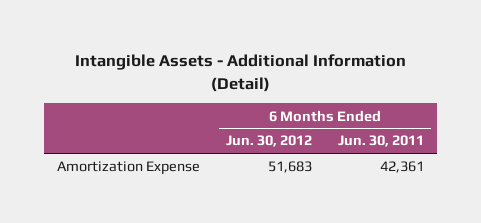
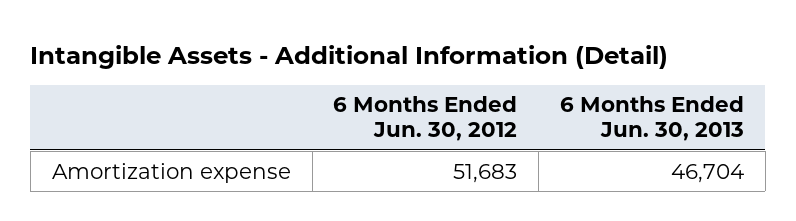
- | 6 Months Ended Jun. 30, 2012 | 6 Months Ended Jun. 30, 2011
+ | 6 Months Ended Jun. 30, 2012 | 6 Months Ended Jun. 30, 2013
- Amortization Expense | 51,683 | 42,361
+ Amortization expense | 51,683 | 46,704

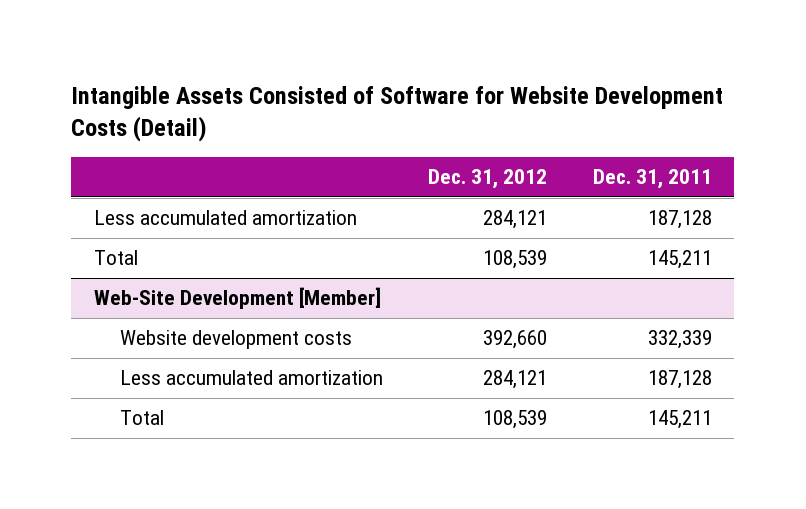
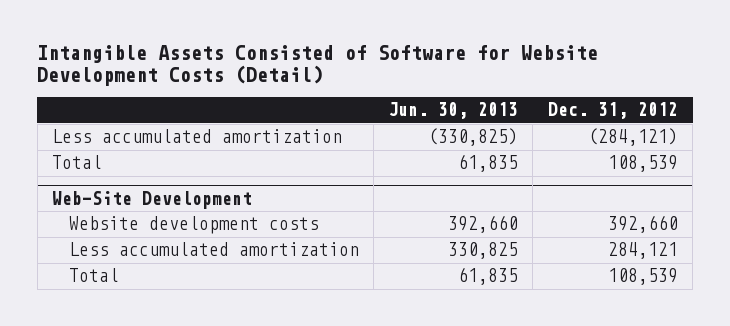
- | Dec. 31, 2012 | Dec. 31, 2011
+ | Jun. 30, 2013 | Dec. 31, 2012
- Less accumulated amortization | 284,121 | 187,128
+ Less accumulated amortization | (330,825) | (284,121)
- Web-Site Development [Member]
+ Web-Site Development

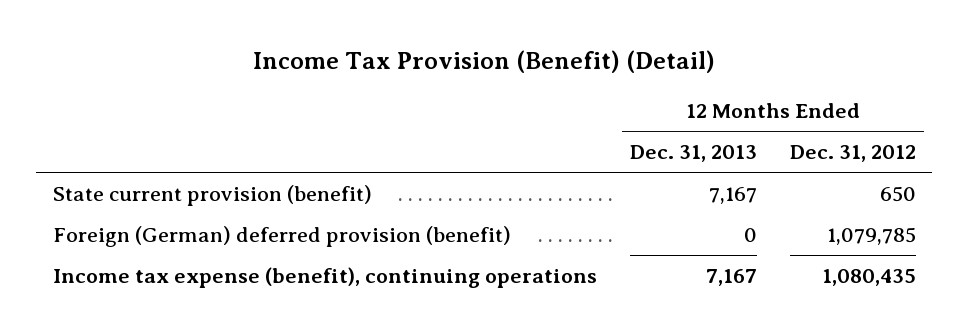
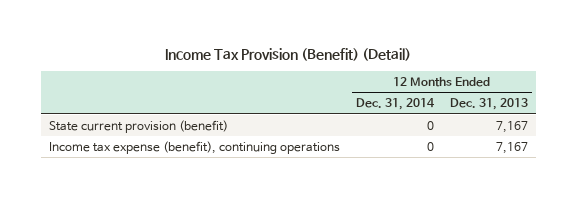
- | 12 Months Ended Dec. 31, 2013 | 12 Months Ended Dec. 31, 2012
+ | 12 Months Ended Dec. 31, 2014 | 12 Months Ended Dec. 31, 2013
- Foreign (German) deferred provision (benefit) | 0 | 1,079,785

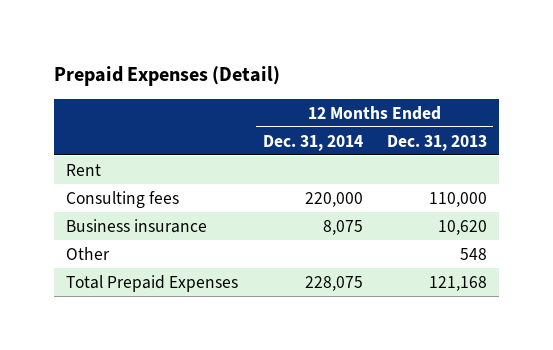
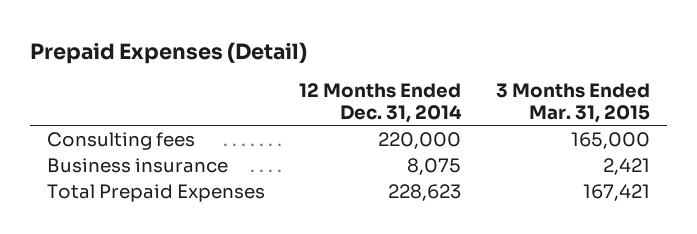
- | 12 Months Ended Dec. 31, 2014 | 12 Months Ended Dec. 31, 2013
+ | 12 Months Ended Dec. 31, 2014 | 3 Months Ended Mar. 31, 2015
- Rent
- Other | | 548
- Total Prepaid Expenses | 228,075 | 121,168
+ Total Prepaid Expenses | 228,623 | 167,421

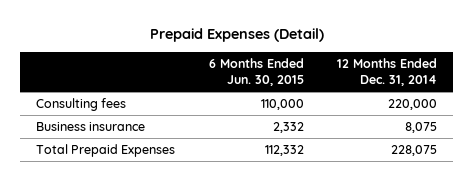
- | 12 Months Ended Dec. 31, 2014 | 3 Months Ended Mar. 31, 2015
+ | 6 Months Ended Jun. 30, 2015 | 12 Months Ended Dec. 31, 2014
- Total Prepaid Expenses | 228,623 | 167,421
+ Total Prepaid Expenses | 112,332 | 228,075

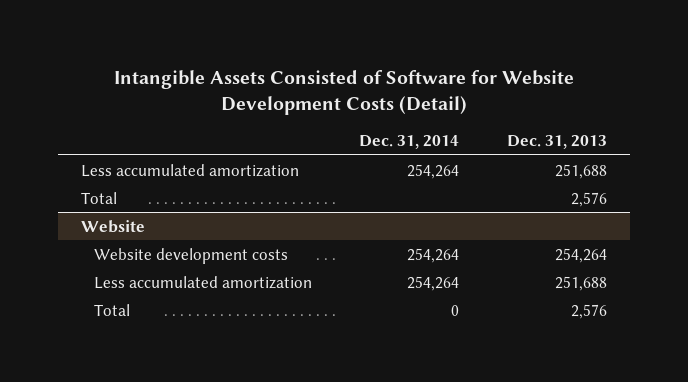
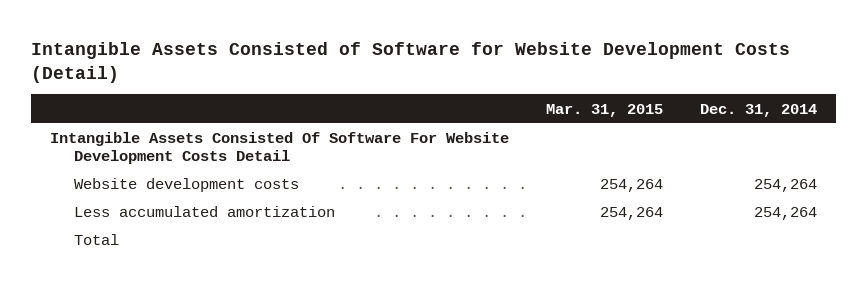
- | Dec. 31, 2014 | Dec. 31, 2013
+ | Mar. 31, 2015 | Dec. 31, 2014
- Less accumulated amortization | 254,264 | 251,688
- Website
+ Intangible Assets Consisted Of Software For Website Development Costs Detail
- Total | 0 | 2,576
moved down: Total

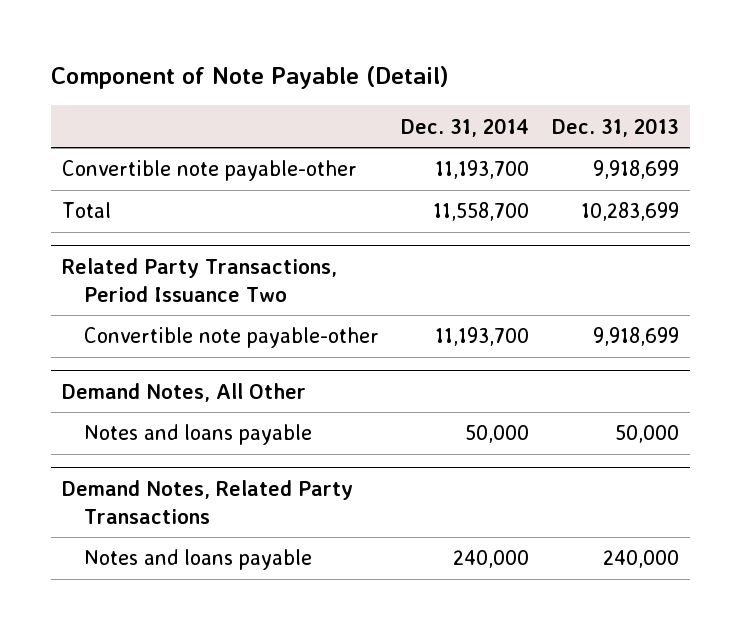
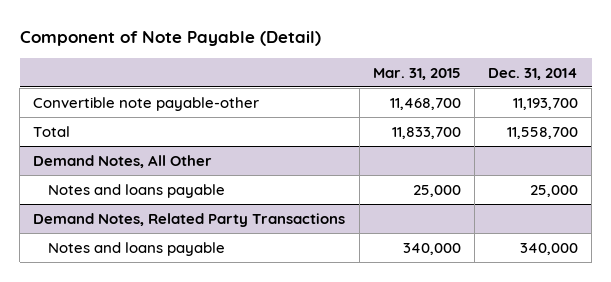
- | Dec. 31, 2014 | Dec. 31, 2013
+ | Mar. 31, 2015 | Dec. 31, 2014
- Related Party Transactions, Period Issuance Two
- Convertible note payable-other | 11,193,700 | 9,918,699
@ Demand Notes, All Other
- Notes and loans payable | 50,000 | 50,000
+ Notes and loans payable | 25,000 | 25,000
@ Demand Notes, Related Party Transactions
- Notes and loans payable | 240,000 | 240,000
+ Notes and loans payable | 340,000 | 340,000

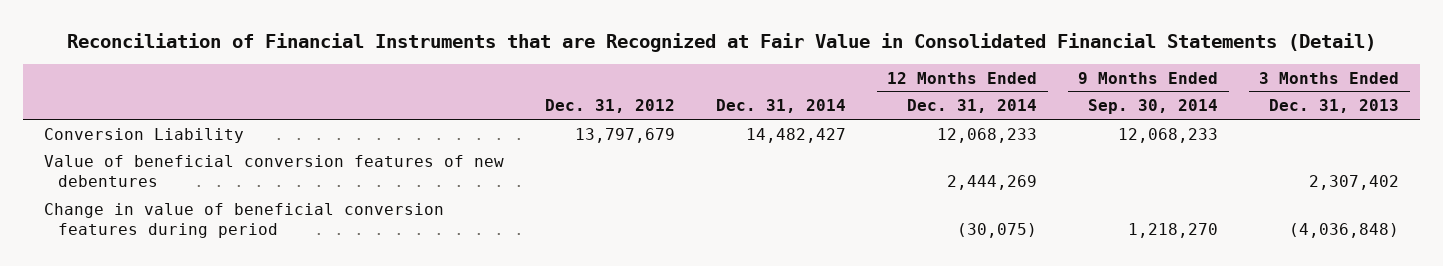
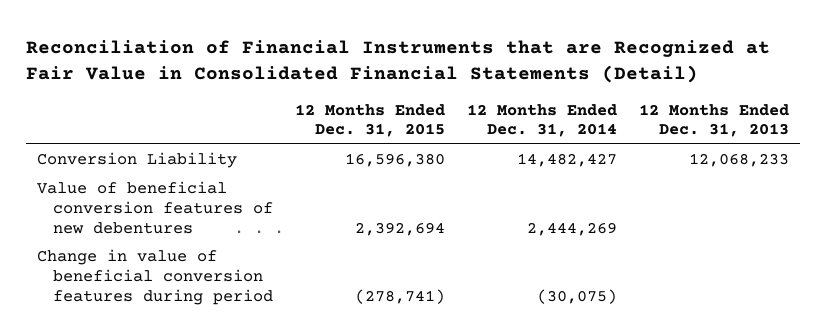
- | Dec. 31, 2012 | Dec. 31, 2014 | 12 Months Ended Dec. 31, 2014 | 9 Months Ended Sep. 30, 2014 | 3 Months Ended Dec. 31, 2013
+ | 12 Months Ended Dec. 31, 2015 | 12 Months Ended Dec. 31, 2014 | 12 Months Ended Dec. 31, 2013
- Conversion Liability | 13,797,679 | 14,482,427 | 12,068,233 | 12,068,233 |
+ Conversion Liability | 16,596,380 | 14,482,427 | 12,068,233

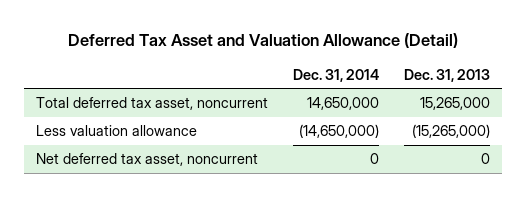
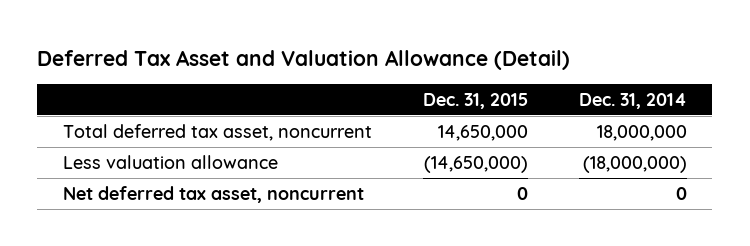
- | Dec. 31, 2014 | Dec. 31, 2013
+ | Dec. 31, 2015 | Dec. 31, 2014
- Total deferred tax asset, noncurrent | 14,650,000 | 15,265,000
- Less valuation allowance | (14,650,000) | (15,265,000)
+ Total deferred tax asset, noncurrent | 14,650,000 | 18,000,000
+ Less valuation allowance | (14,650,000) | (18,000,000)

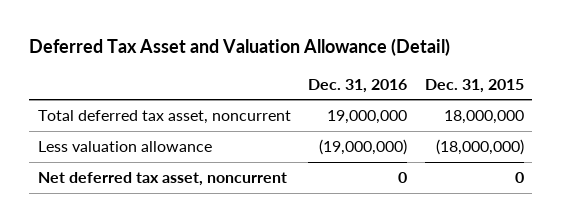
- | Dec. 31, 2015 | Dec. 31, 2014
+ | Dec. 31, 2016 | Dec. 31, 2015
- Total deferred tax asset, noncurrent | 14,650,000 | 18,000,000
- Less valuation allowance | (14,650,000) | (18,000,000)
+ Total deferred tax asset, noncurrent | 19,000,000 | 18,000,000
+ Less valuation allowance | (19,000,000) | (18,000,000)

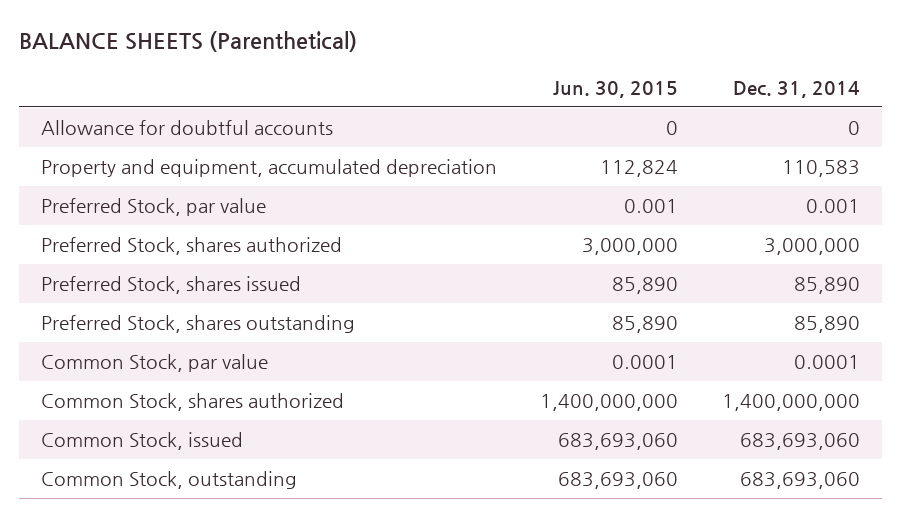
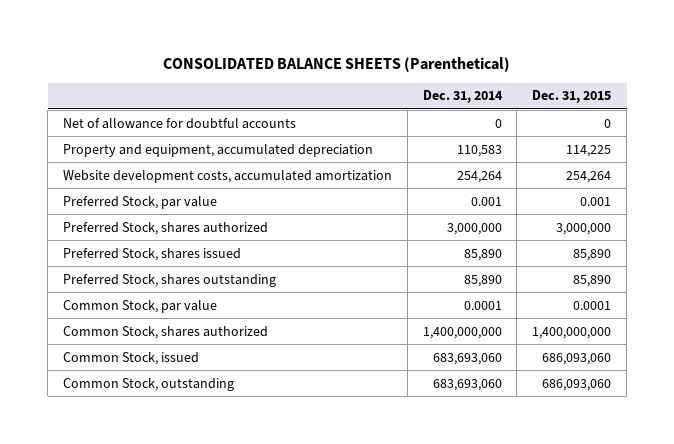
- BALANCE SHEETS (Parenthetical)
+ CONSOLIDATED BALANCE SHEETS (Parenthetical)
- | Jun. 30, 2015 | Dec. 31, 2014
+ | Dec. 31, 2014 | Dec. 31, 2015
- Allowance for doubtful accounts | 0 | 0
+ Net of allowance for doubtful accounts | 0 | 0
+ Website development costs, accumulated amortization | 254,264 | 254,264

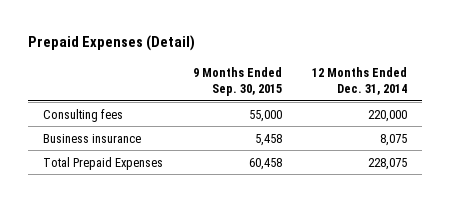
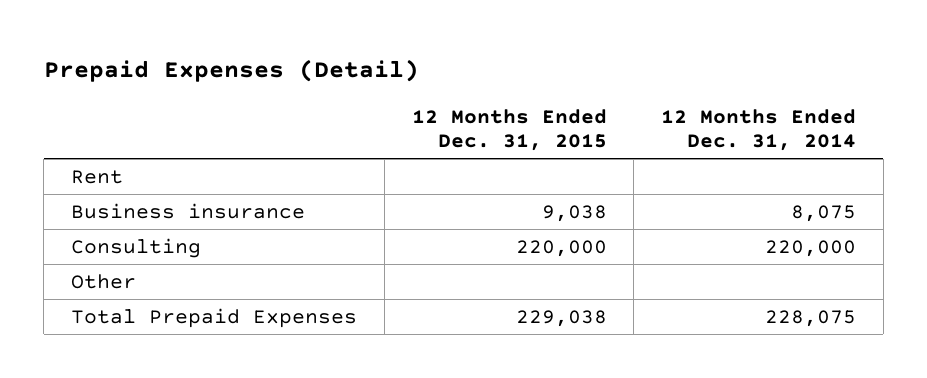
- | 9 Months Ended Sep. 30, 2015 | 12 Months Ended Dec. 31, 2014
+ | 12 Months Ended Dec. 31, 2015 | 12 Months Ended Dec. 31, 2014
- Consulting fees | 55,000 | 220,000
+ Rent
+ Consulting | 220,000 | 220,000
+ Other

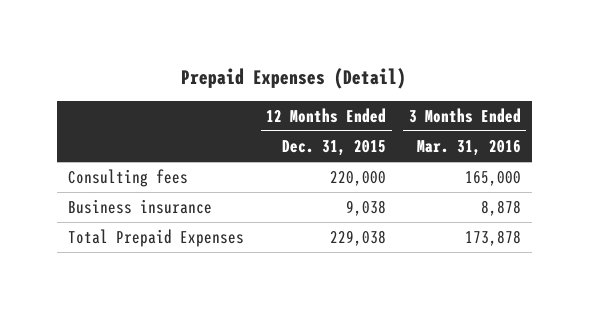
- | 12 Months Ended Dec. 31, 2015 | 12 Months Ended Dec. 31, 2014
+ | 12 Months Ended Dec. 31, 2015 | 3 Months Ended Mar. 31, 2016
- Rent
+ Consulting fees | 220,000 | 165,000
- Consulting | 220,000 | 220,000
- Other

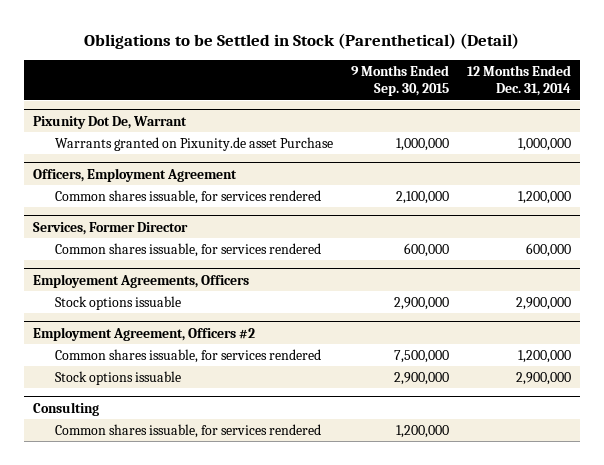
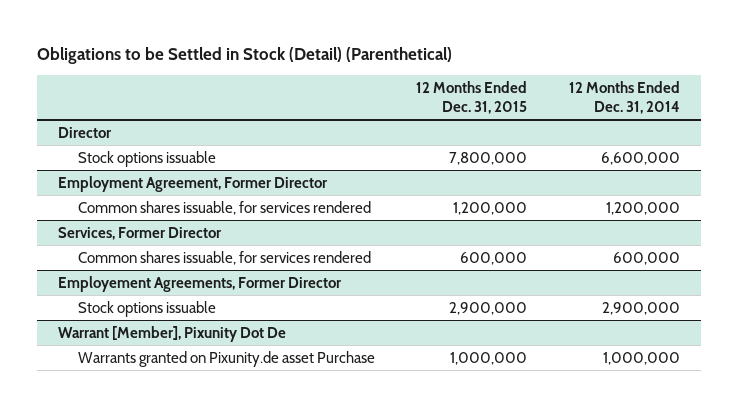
- Obligations to be Settled in Stock (Parenthetical) (Detail)
+ Obligations to be Settled in Stock (Detail) (Parenthetical)
- | 9 Months Ended Sep. 30, 2015 | 12 Months Ended Dec. 31, 2014
+ | 12 Months Ended Dec. 31, 2015 | 12 Months Ended Dec. 31, 2014
- Pixunity Dot De, Warrant
- Warrants granted on Pixunity.de asset Purchase | 1,000,000 | 1,000,000
- Officers, Employment Agreement
+ Director
+ Stock options issuable | 7,800,000 | 6,600,000
+ Employment Agreement, Former Director
- Employement Agreements, Officers
- Stock options issuable | 2,900,000 | 2,900,000
- Employment Agreement, Officers #2
- Common shares issuable, for services rendered | 7,500,000 | 1,200,000
+ Employement Agreements, Former Director
- Consulting
- Common shares issuable, for services rendered | 1,200,000 |
+ Warrant [Member], Pixunity Dot De
+ Warrants granted on Pixunity.de asset Purchase | 1,000,000 | 1,000,000

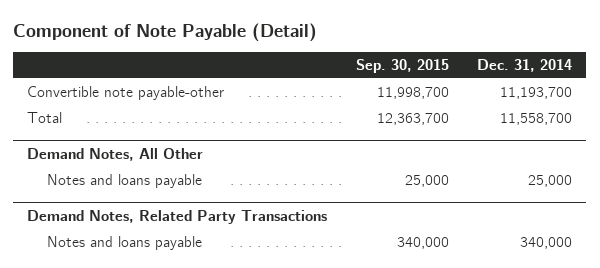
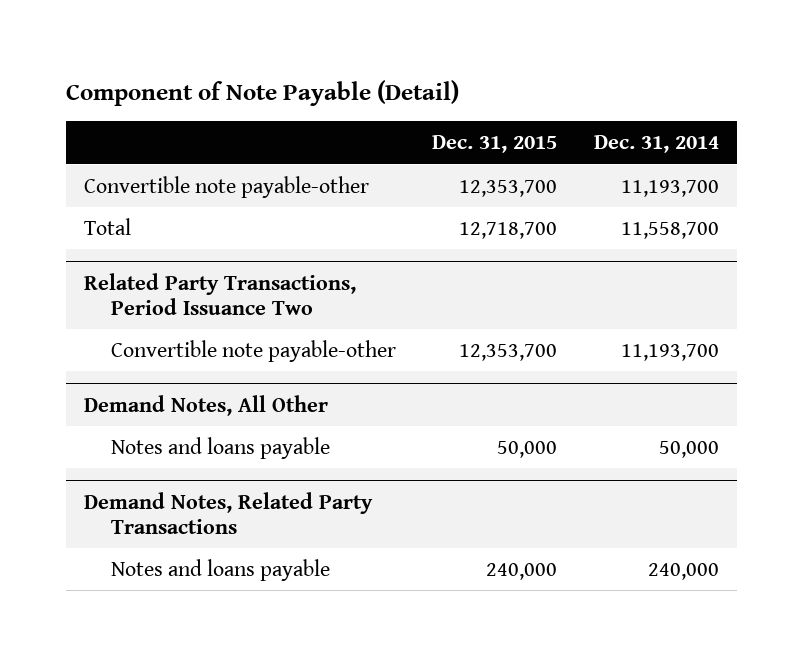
- | Sep. 30, 2015 | Dec. 31, 2014
+ | Dec. 31, 2015 | Dec. 31, 2014
+ Related Party Transactions, Period Issuance Two
+ Convertible note payable-other | 12,353,700 | 11,193,700
@ Demand Notes, All Other
- Notes and loans payable | 25,000 | 25,000
+ Notes and loans payable | 50,000 | 50,000
@ Demand Notes, Related Party Transactions
- Notes and loans payable | 340,000 | 340,000
+ Notes and loans payable | 240,000 | 240,000

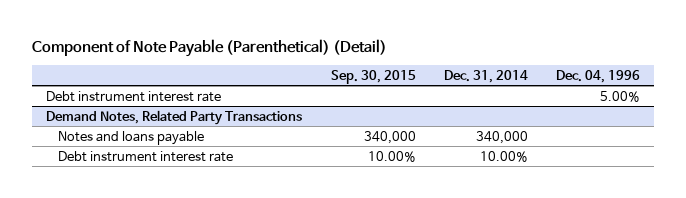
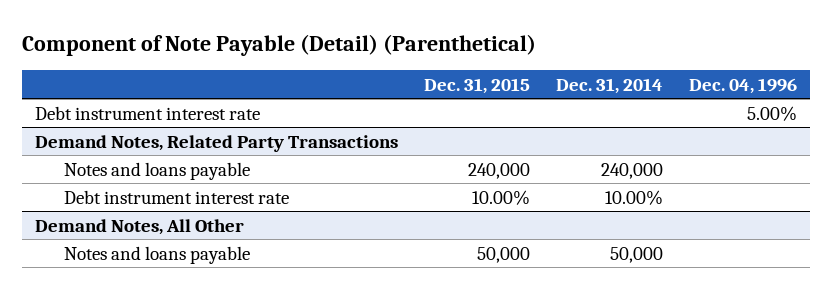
- Component of Note Payable (Parenthetical) (Detail)
+ Component of Note Payable (Detail) (Parenthetical)
- | Sep. 30, 2015 | Dec. 31, 2014 | Dec. 04, 1996
+ | Dec. 31, 2015 | Dec. 31, 2014 | Dec. 04, 1996
@ Demand Notes, Related Party Transactions
- Notes and loans payable | 340,000 | 340,000 |
+ Notes and loans payable | 240,000 | 240,000 |
+ Demand Notes, All Other
+ Notes and loans payable | 50,000 | 50,000 |

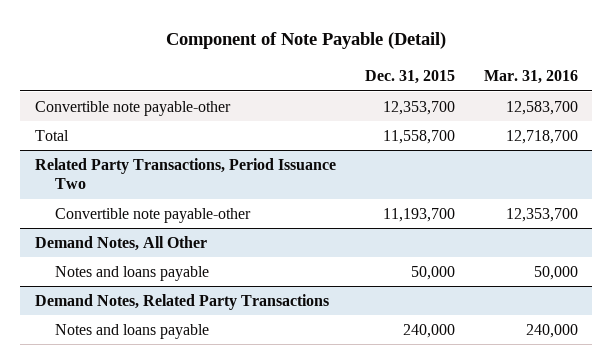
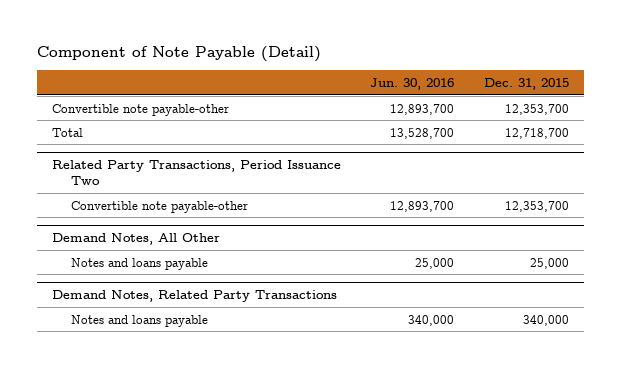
- | Dec. 31, 2015 | Mar. 31, 2016
+ | Jun. 30, 2016 | Dec. 31, 2015
- Total | 11,558,700 | 12,718,700
+ Total | 13,528,700 | 12,718,700
@ Related Party Transactions, Period Issuance Two
- Convertible note payable-other | 11,193,700 | 12,353,700
+ Convertible note payable-other | 12,893,700 | 12,353,700
@ Demand Notes, All Other
- Notes and loans payable | 50,000 | 50,000
+ Notes and loans payable | 25,000 | 25,000
@ Demand Notes, Related Party Transactions
- Notes and loans payable | 240,000 | 240,000
+ Notes and loans payable | 340,000 | 340,000

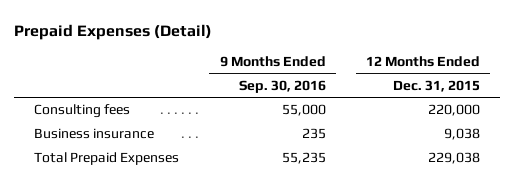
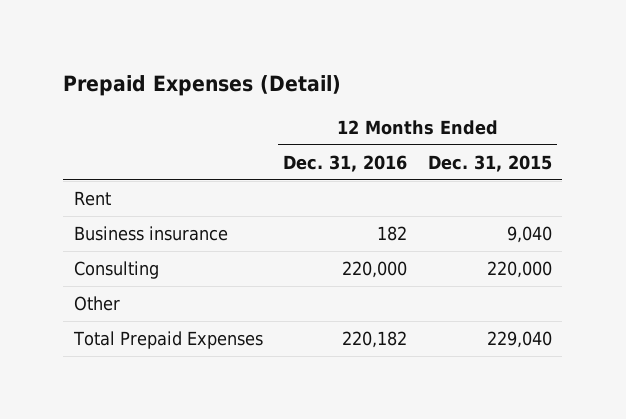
- | 9 Months Ended Sep. 30, 2016 | 12 Months Ended Dec. 31, 2015
+ | 12 Months Ended Dec. 31, 2016 | 12 Months Ended Dec. 31, 2015
- Consulting fees | 55,000 | 220,000
- Business insurance | 235 | 9,038
- Total Prepaid Expenses | 55,235 | 229,038
+ Rent
+ Business insurance | 182 | 9,040
+ Consulting | 220,000 | 220,000
+ Other
+ Total Prepaid Expenses | 220,182 | 229,040

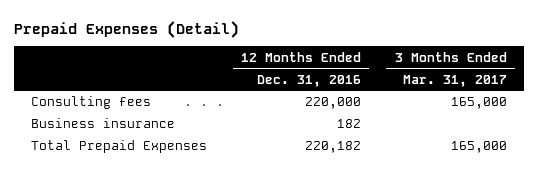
- | 12 Months Ended Dec. 31, 2016 | 12 Months Ended Dec. 31, 2015
+ | 12 Months Ended Dec. 31, 2016 | 3 Months Ended Mar. 31, 2017
- Rent
+ Consulting fees | 220,000 | 165,000
- Consulting | 220,000 | 220,000
- Other

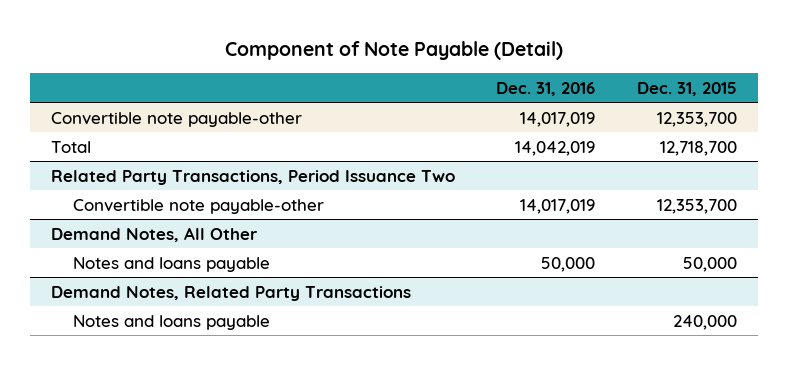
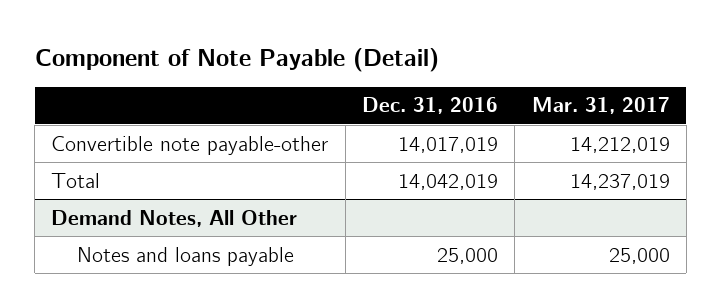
- | Dec. 31, 2016 | Dec. 31, 2015
+ | Dec. 31, 2016 | Mar. 31, 2017
- Related Party Transactions, Period Issuance Two
- Convertible note payable-other | 14,017,019 | 12,353,700
@ Demand Notes, All Other
- Notes and loans payable | 50,000 | 50,000
- Demand Notes, Related Party Transactions
- Notes and loans payable | | 240,000
@ Demand Notes, All Other
+ Notes and loans payable | 25,000 | 25,000

